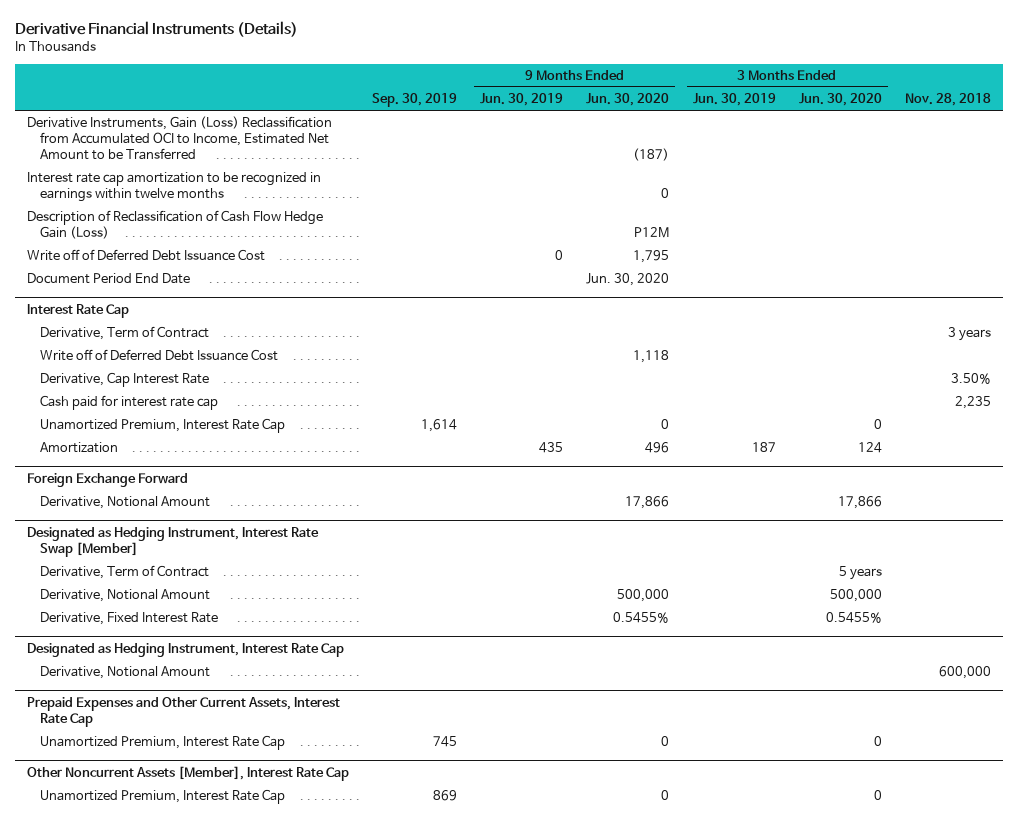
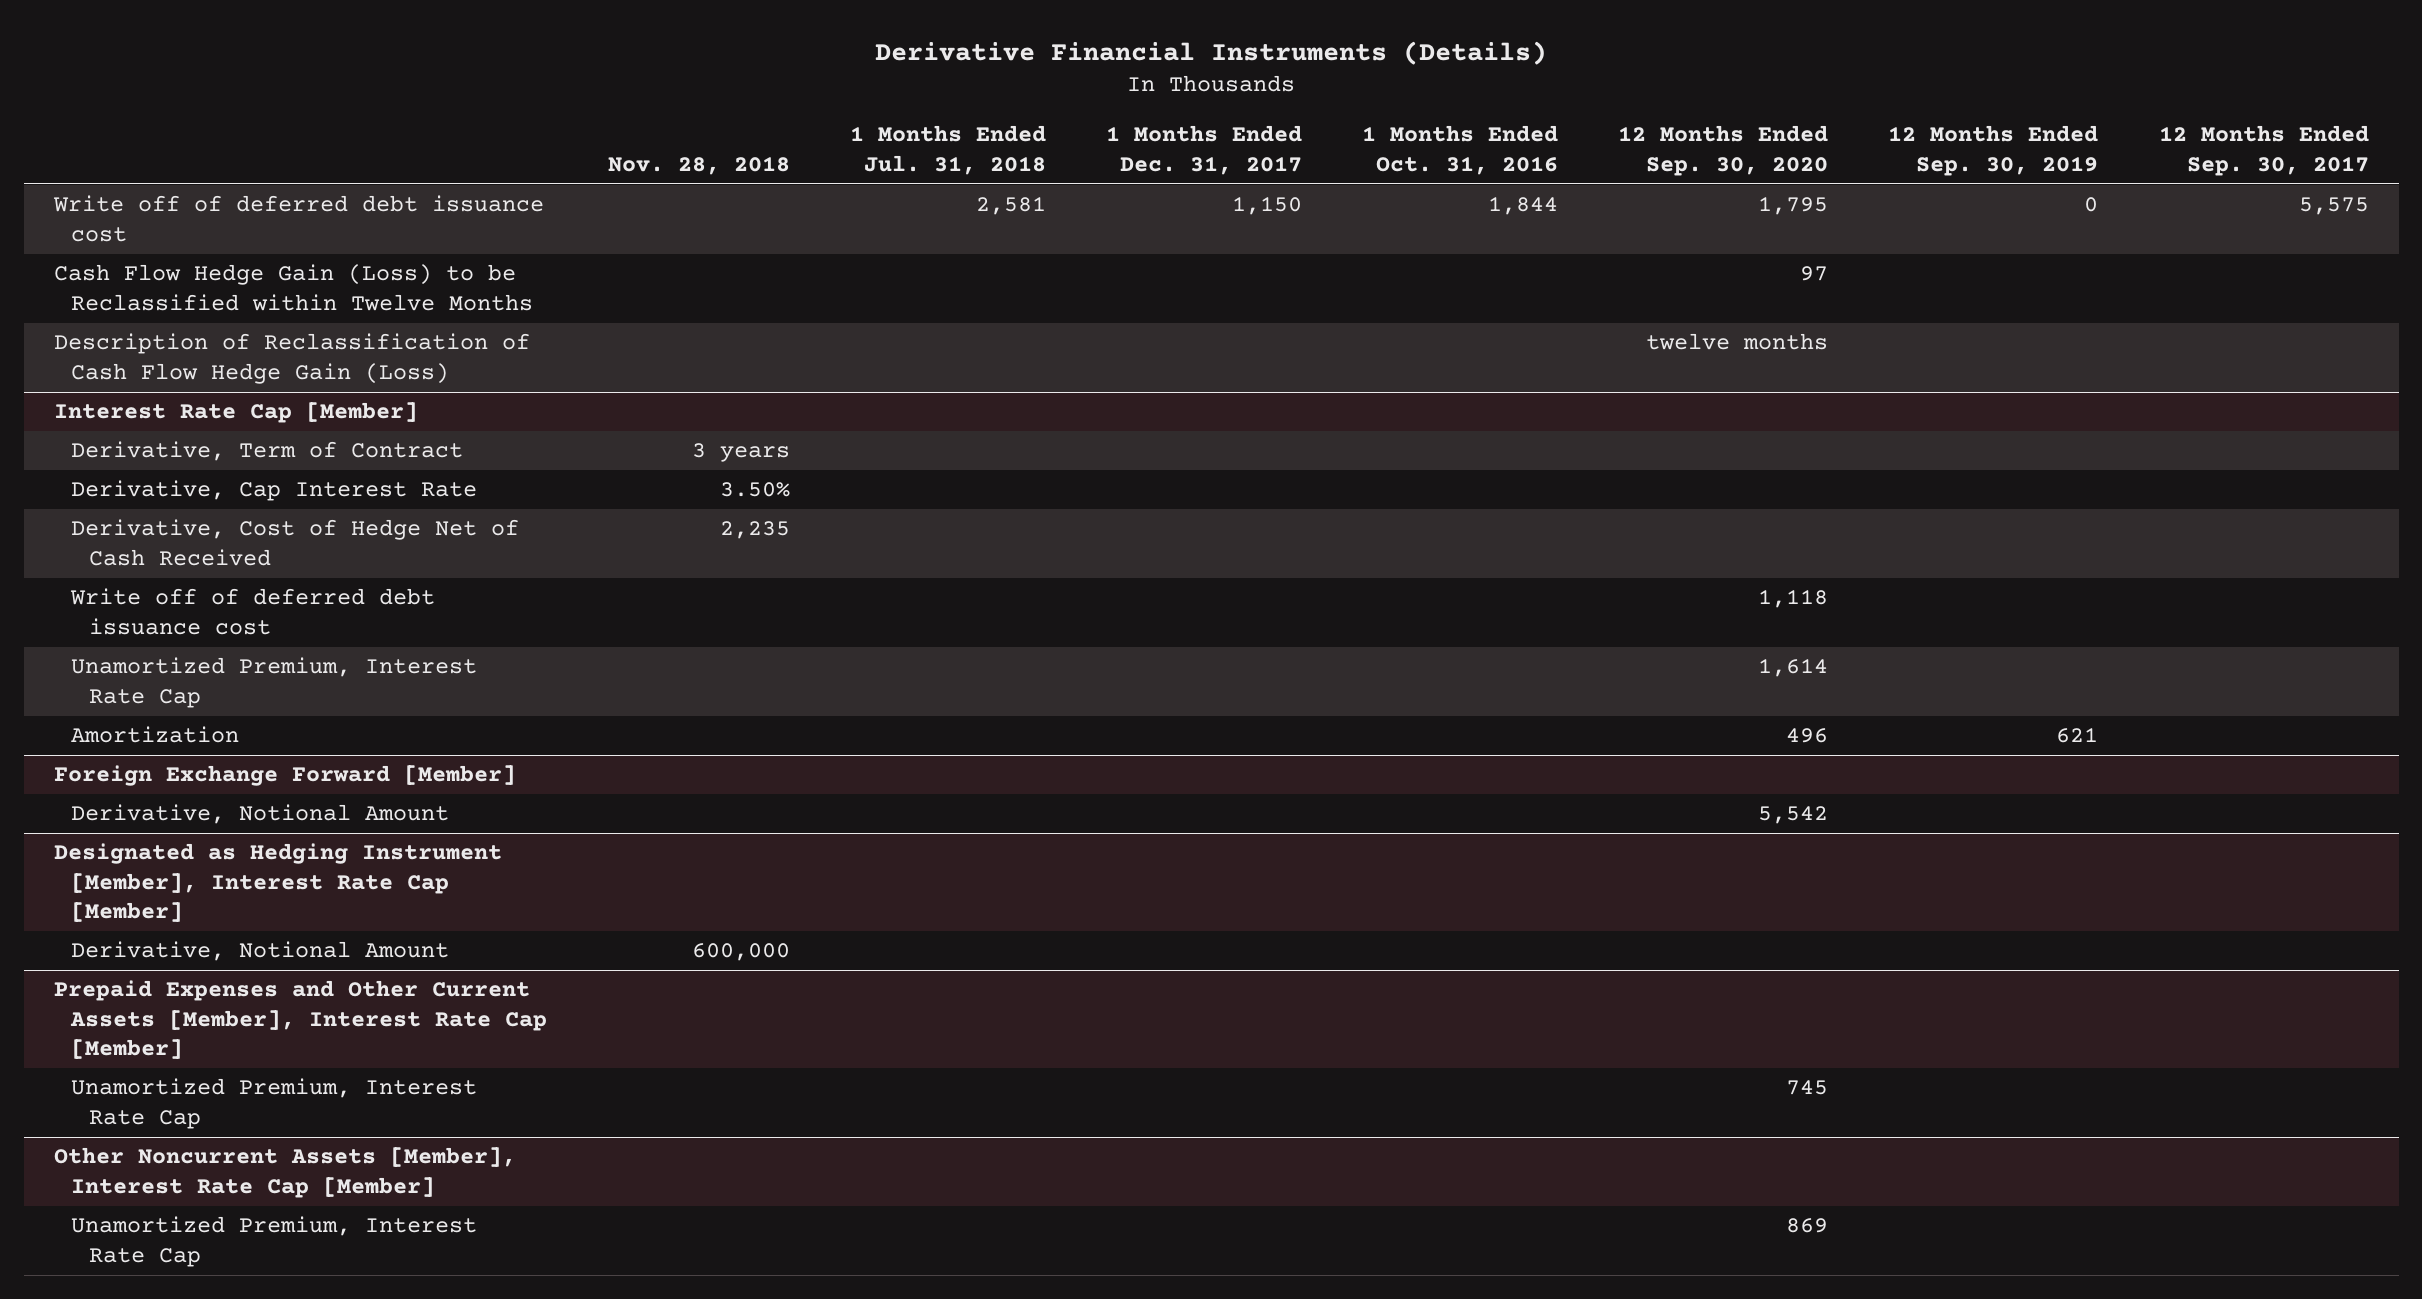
- | Sep. 30, 2019 | 9 Months Ended Jun. 30, 2019 | 9 Months Ended Jun. 30, 2020 | 3 Months Ended Jun. 30, 2019 | 3 Months Ended Jun. 30, 2020 | Nov. 28, 2018
+ | Nov. 28, 2018 | 1 Months Ended Jul. 31, 2018 | 1 Months Ended Dec. 31, 2017 | 1 Months Ended Oct. 31, 2016 | 12 Months Ended Sep. 30, 2020 | 12 Months Ended Sep. 30, 2019 | 12 Months Ended Sep. 30, 2017
- Derivative Instruments, Gain (Loss) Reclassification from Accumulated OCI to Income, Estimated Net Amount to be Transferred | | | (187) | | |
- Interest rate cap amortization to be recognized in earnings within twelve months | | | 0 | | |
+ Write off of deferred debt issuance cost | | 2,581 | 1,150 | 1,844 | 1,795 | 0 | 5,575
+ Cash Flow Hedge Gain (Loss) to be Reclassified within Twelve Months | | | | | 97 | |
- Write off of Deferred Debt Issuance Cost | | 0 | 1,795 | | |
- Document Period End Date | | | Jun. 30, 2020 | | |
- Interest Rate Cap
+ Interest Rate Cap [Member]
- Write off of Deferred Debt Issuance Cost | | | 1,118 | | |
- Cash paid for interest rate cap | | | | | | 2,235
+ Derivative, Cost of Hedge Net of Cash Received | 2,235 | | | | | |
+ Write off of deferred debt issuance cost | | | | | 1,118 | |
- Foreign Exchange Forward
+ Foreign Exchange Forward [Member]
- Designated as Hedging Instrument, Interest Rate Swap [Member]
- Derivative, Term of Contract | | | | | 5 years |
- Derivative, Notional Amount | | | 500,000 | | 500,000 |
- Derivative, Fixed Interest Rate | | | 0.5455% | | 0.5455% |
- Designated as Hedging Instrument, Interest Rate Cap
+ Designated as Hedging Instrument [Member], Interest Rate Cap [Member]
- Prepaid Expenses and Other Current Assets, Interest Rate Cap
+ Prepaid Expenses and Other Current Assets [Member], Interest Rate Cap [Member]
- Other Noncurrent Assets [Member], Interest Rate Cap
+ Other Noncurrent Assets [Member], Interest Rate Cap [Member]

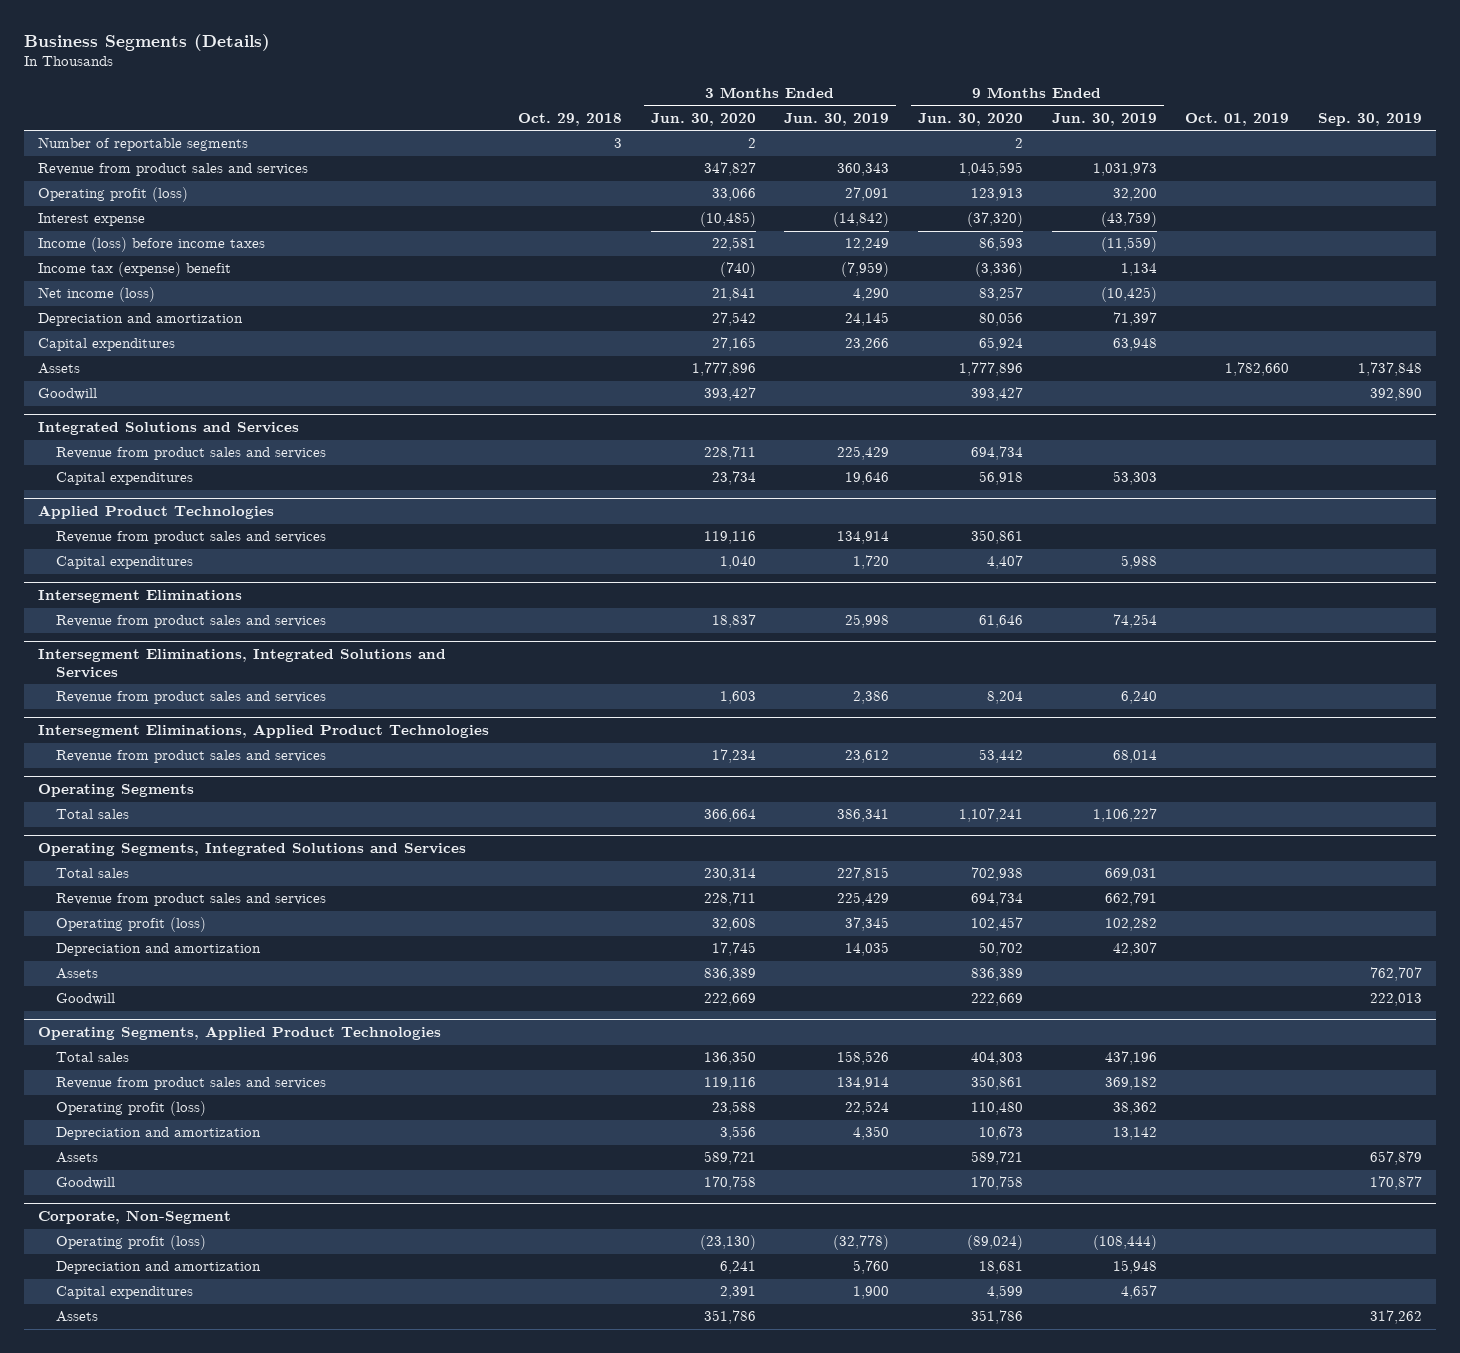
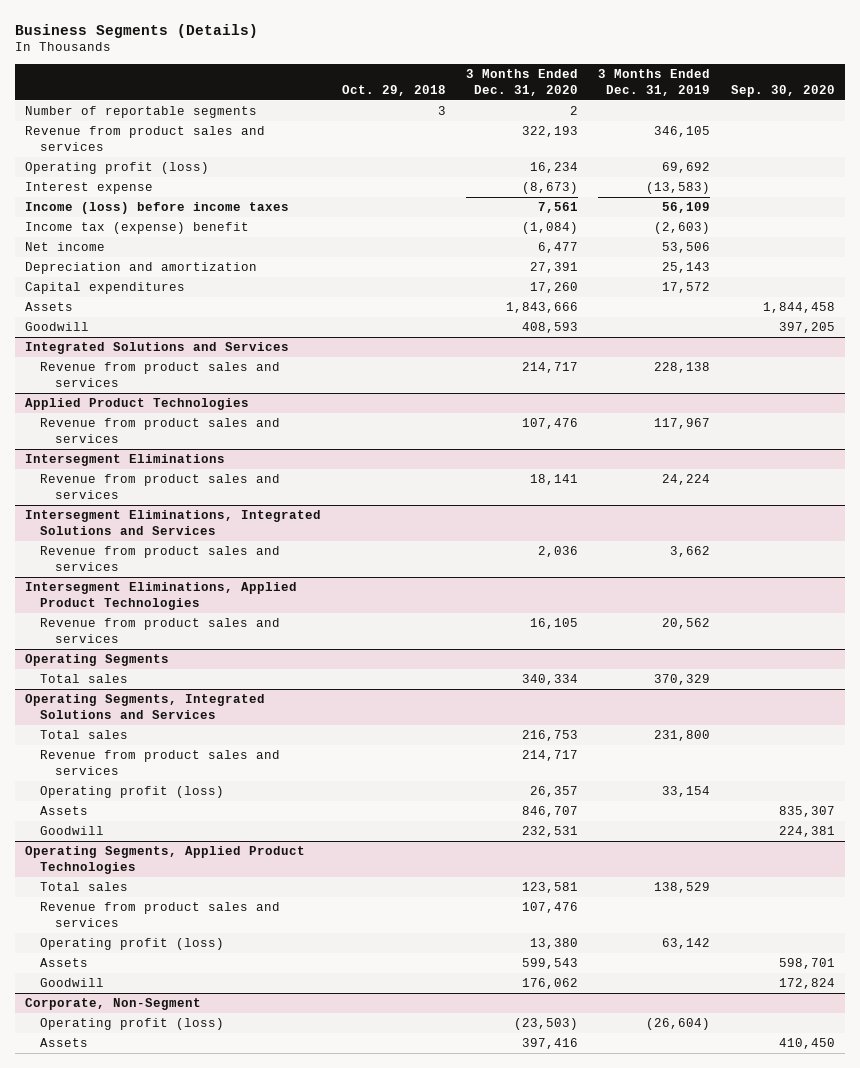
- | Oct. 29, 2018 | 3 Months Ended Jun. 30, 2020 | 3 Months Ended Jun. 30, 2019 | 9 Months Ended Jun. 30, 2020 | 9 Months Ended Jun. 30, 2019 | Oct. 01, 2019 | Sep. 30, 2019
+ | Oct. 29, 2018 | 3 Months Ended Dec. 31, 2020 | 3 Months Ended Dec. 31, 2019 | Sep. 30, 2020
- Net income (loss) | | 21,841 | 4,290 | 83,257 | (10,425) | |
+ Net income | | 6,477 | 53,506 |
@ Integrated Solutions and Services
- Capital expenditures | | 23,734 | 19,646 | 56,918 | 53,303 | |
@ Applied Product Technologies
- Capital expenditures | | 1,040 | 1,720 | 4,407 | 5,988 | |
@ Operating Segments, Integrated Solutions and Services
- Depreciation and amortization | | 17,745 | 14,035 | 50,702 | 42,307 | |
@ Operating Segments, Applied Product Technologies
- Depreciation and amortization | | 3,556 | 4,350 | 10,673 | 13,142 | |
@ Corporate, Non-Segment
- Depreciation and amortization | | 6,241 | 5,760 | 18,681 | 15,948 | |
- Capital expenditures | | 2,391 | 1,900 | 4,599 | 4,657 | |

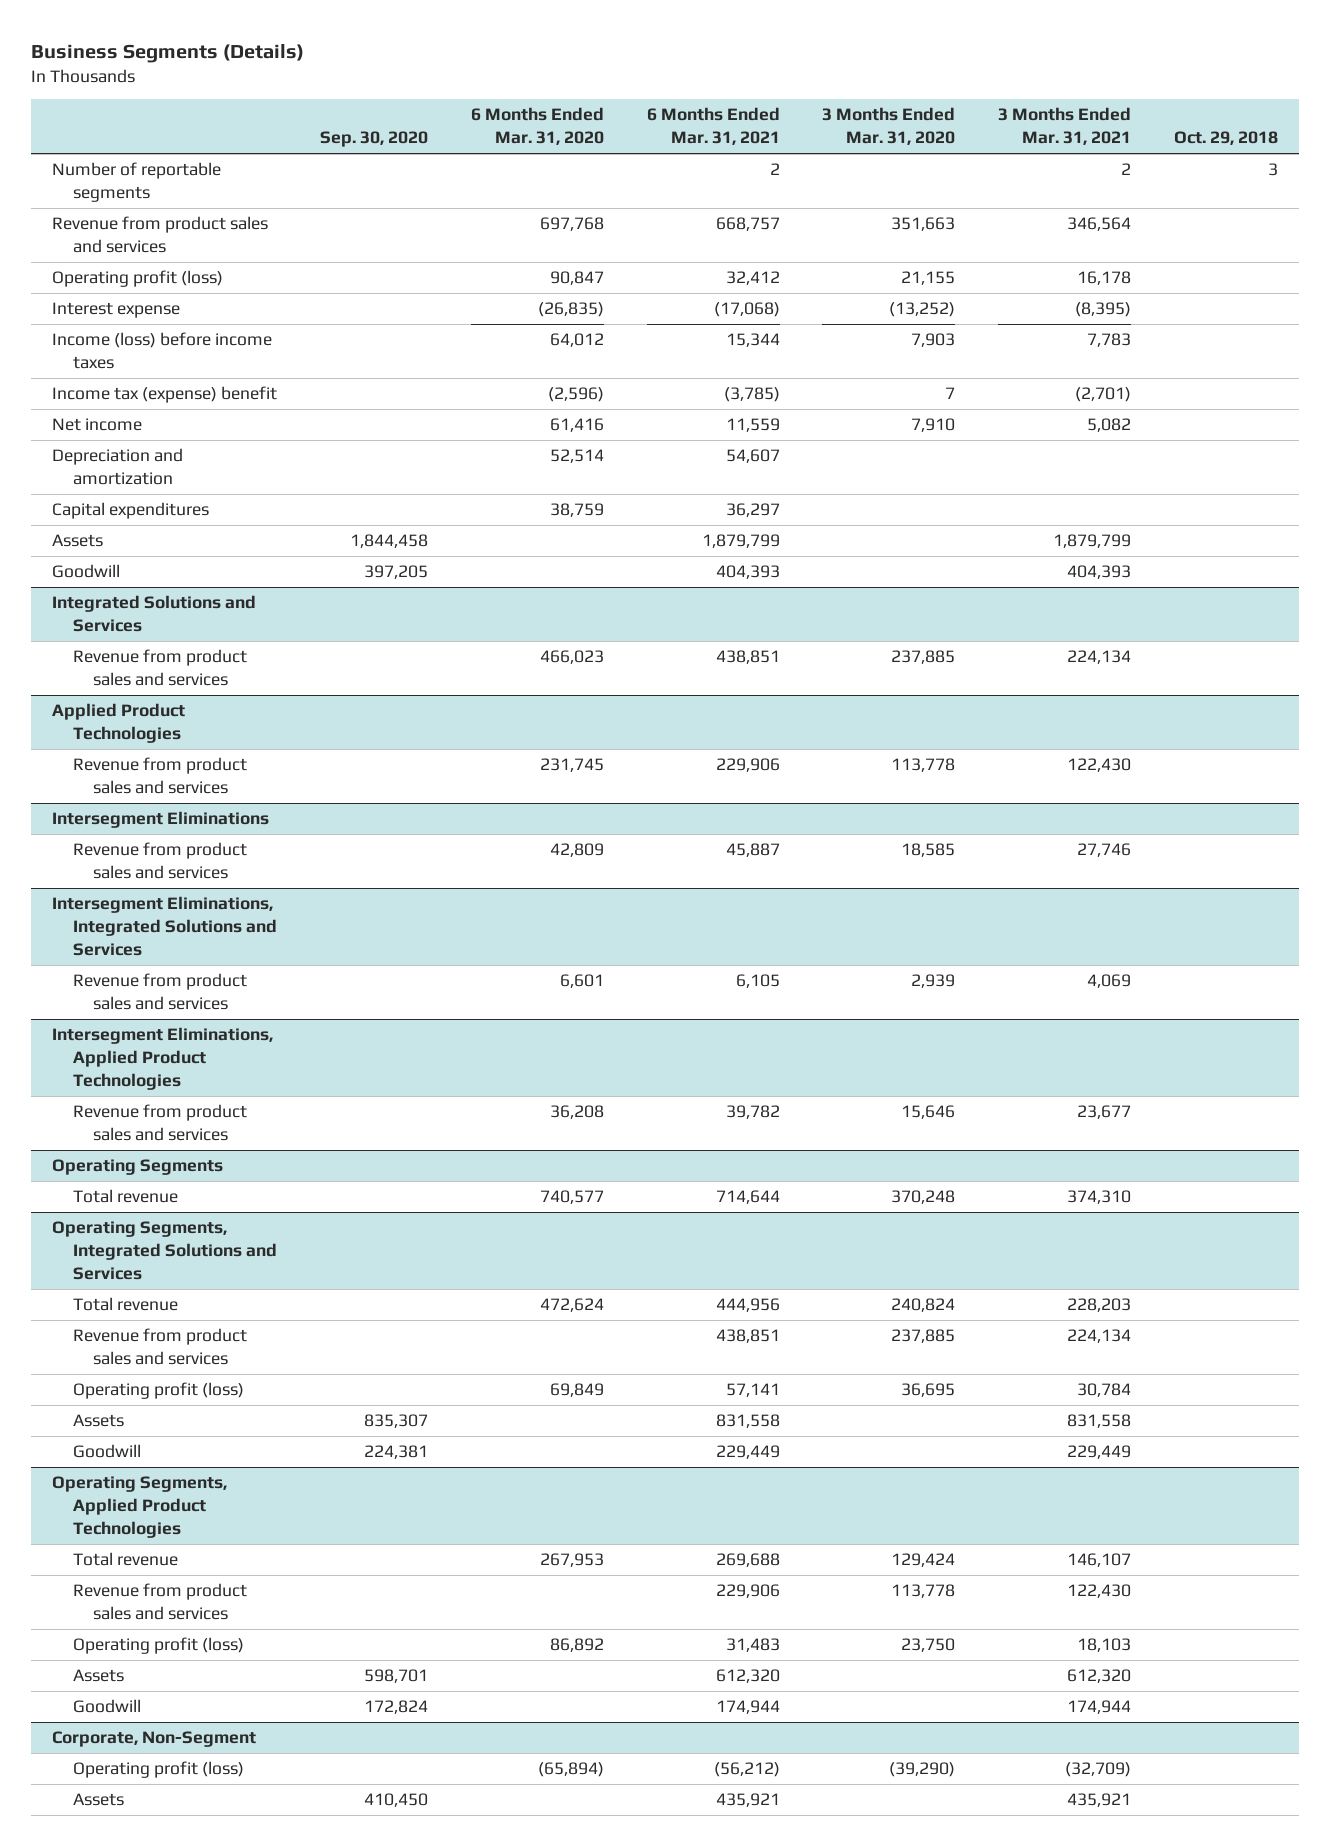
- | Oct. 29, 2018 | 3 Months Ended Dec. 31, 2020 | 3 Months Ended Dec. 31, 2019 | Sep. 30, 2020
+ | Sep. 30, 2020 | 6 Months Ended Mar. 31, 2020 | 6 Months Ended Mar. 31, 2021 | 3 Months Ended Mar. 31, 2020 | 3 Months Ended Mar. 31, 2021 | Oct. 29, 2018
@ Operating Segments
- Total sales | | 340,334 | 370,329 |
+ Total revenue | | 740,577 | 714,644 | 370,248 | 374,310 |
@ Operating Segments, Integrated Solutions and Services
- Total sales | | 216,753 | 231,800 |
+ Total revenue | | 472,624 | 444,956 | 240,824 | 228,203 |
@ Operating Segments, Applied Product Technologies
- Total sales | | 123,581 | 138,529 |
+ Total revenue | | 267,953 | 269,688 | 129,424 | 146,107 |

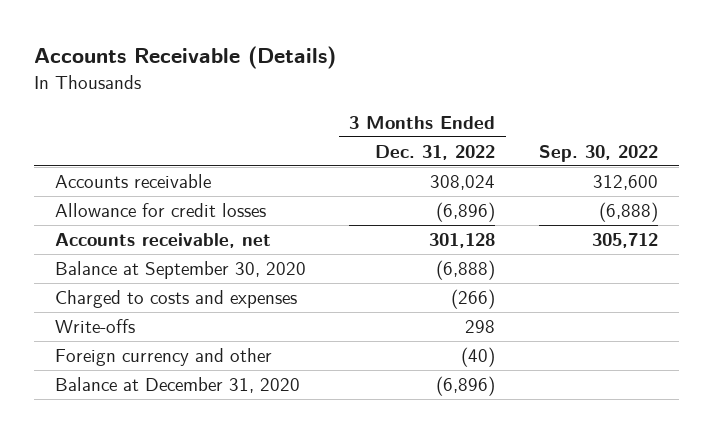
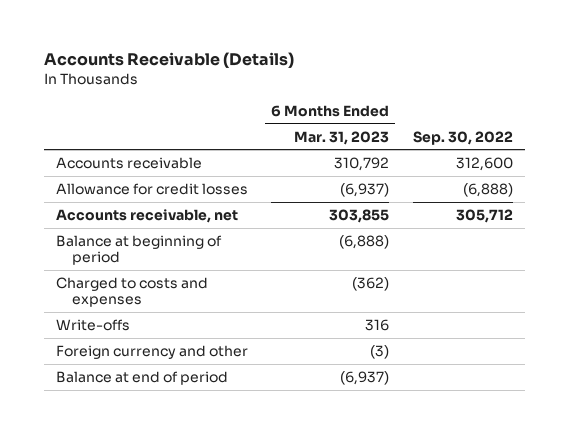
- | 3 Months Ended Dec. 31, 2022 | Sep. 30, 2022
+ | 6 Months Ended Mar. 31, 2023 | Sep. 30, 2022
- Balance at September 30, 2020 | (6,888) |
+ Balance at beginning of period | (6,888) |
- Balance at December 31, 2020 | (6,896) |
+ Balance at end of period | (6,937) |

